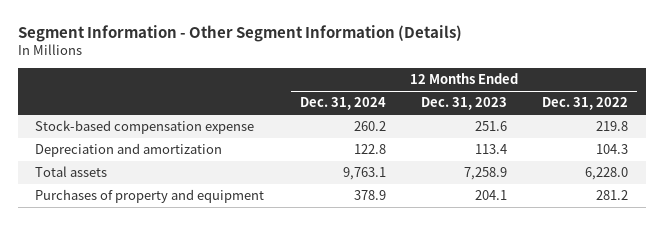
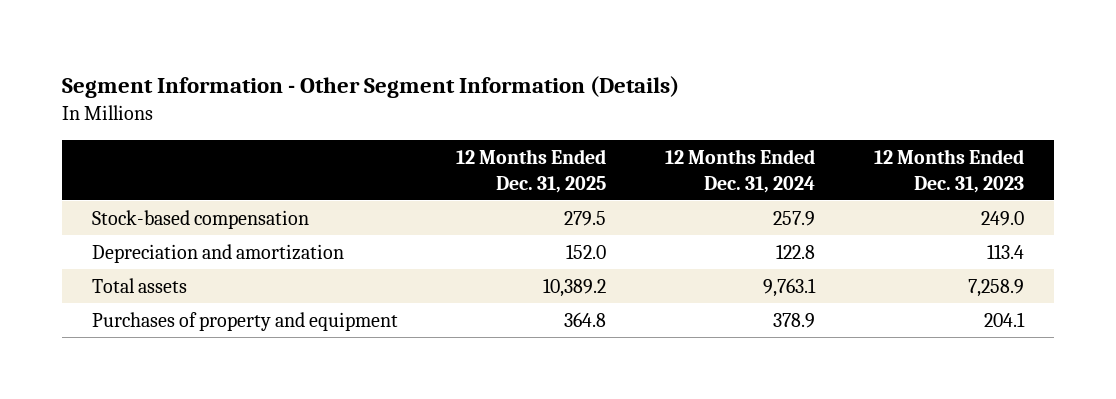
- | 12 Months Ended Dec. 31, 2024 | 12 Months Ended Dec. 31, 2023 | 12 Months Ended Dec. 31, 2022
+ | 12 Months Ended Dec. 31, 2025 | 12 Months Ended Dec. 31, 2024 | 12 Months Ended Dec. 31, 2023
- Stock-based compensation expense | 260.2 | 251.6 | 219.8
+ Stock-based compensation | 279.5 | 257.9 | 249.0

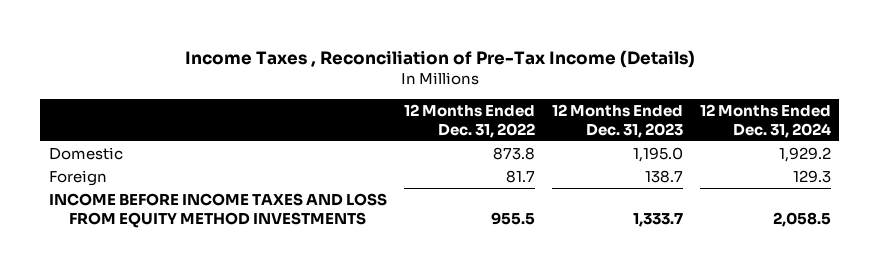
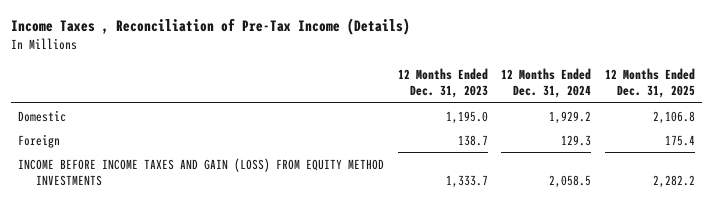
- | 12 Months Ended Dec. 31, 2022 | 12 Months Ended Dec. 31, 2023 | 12 Months Ended Dec. 31, 2024
+ | 12 Months Ended Dec. 31, 2023 | 12 Months Ended Dec. 31, 2024 | 12 Months Ended Dec. 31, 2025
- INCOME BEFORE INCOME TAXES AND LOSS FROM EQUITY METHOD INVESTMENTS | 955.5 | 1,333.7 | 2,058.5
+ INCOME BEFORE INCOME TAXES AND GAIN (LOSS) FROM EQUITY METHOD INVESTMENTS | 1,333.7 | 2,058.5 | 2,282.2

